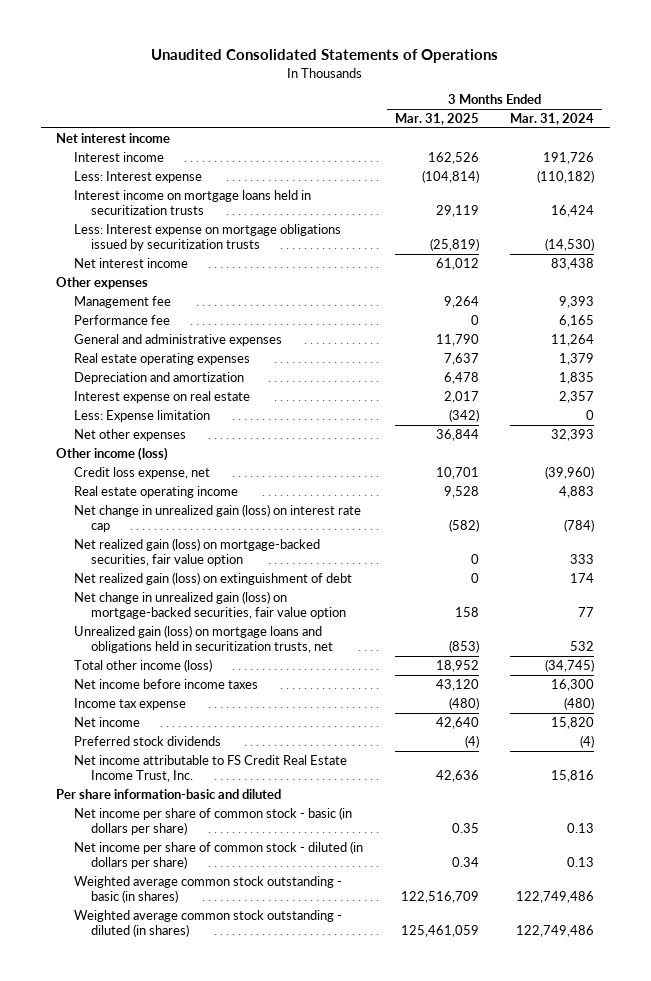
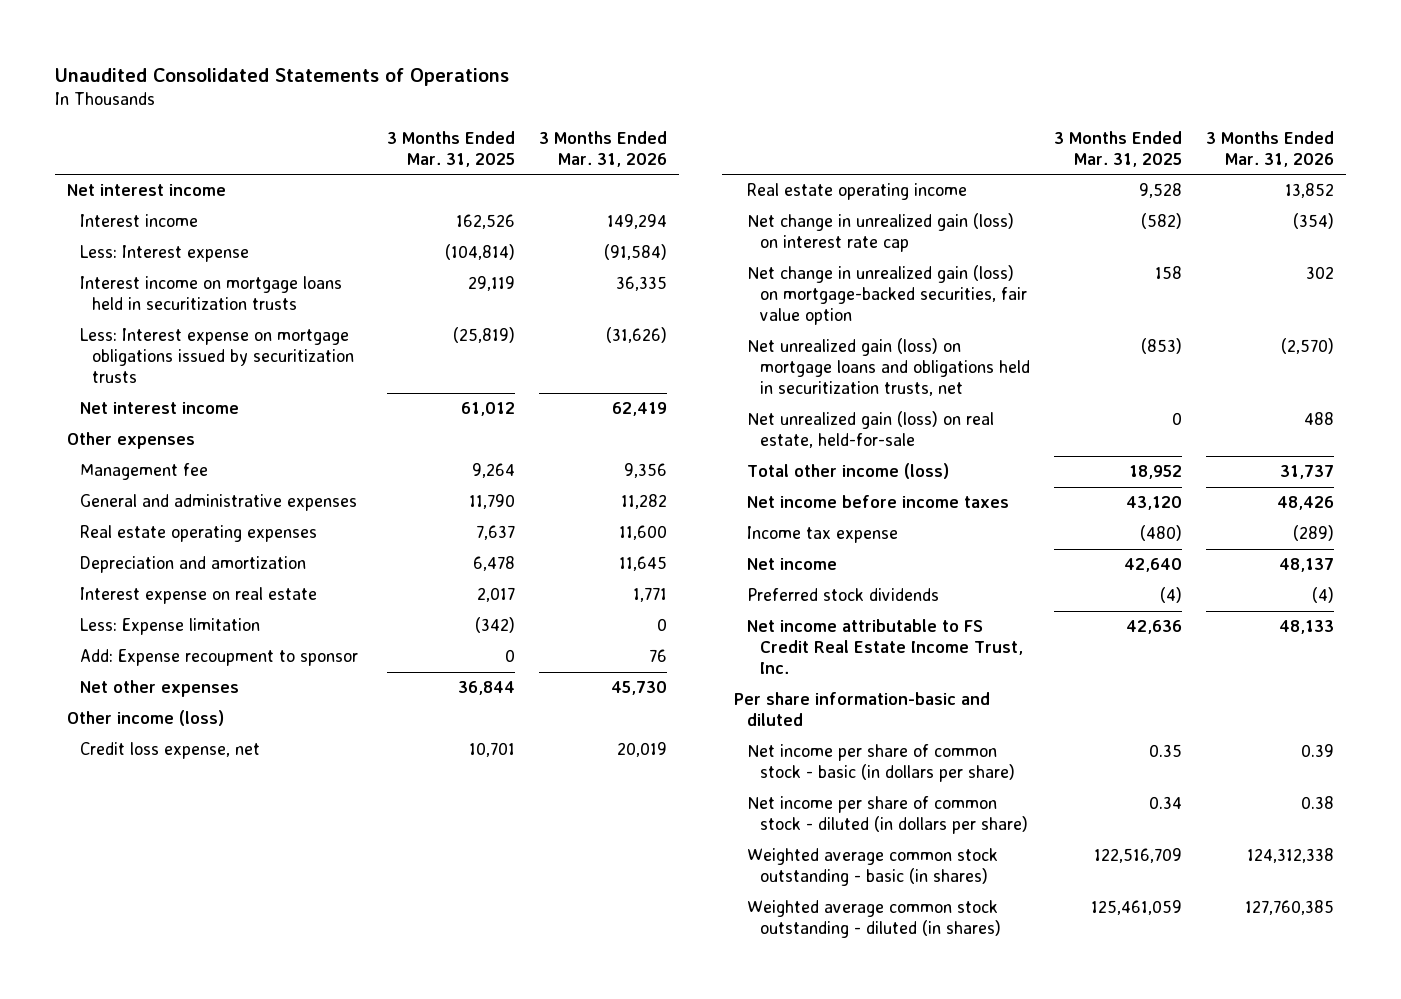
- | 3 Months Ended Mar. 31, 2025 | 3 Months Ended Mar. 31, 2024
+ | 3 Months Ended Mar. 31, 2025 | 3 Months Ended Mar. 31, 2026
- Performance fee | 0 | 6,165
+ Add: Expense recoupment to sponsor | 0 | 76
- Net realized gain (loss) on mortgage-backed securities, fair value option | 0 | 333
- Net realized gain (loss) on extinguishment of debt | 0 | 174
- Unrealized gain (loss) on mortgage loans and obligations held in securitization trusts, net | (853) | 532
+ Net unrealized gain (loss) on mortgage loans and obligations held in securitization trusts, net | (853) | (2,570)
+ Net unrealized gain (loss) on real estate, held-for-sale | 0 | 488

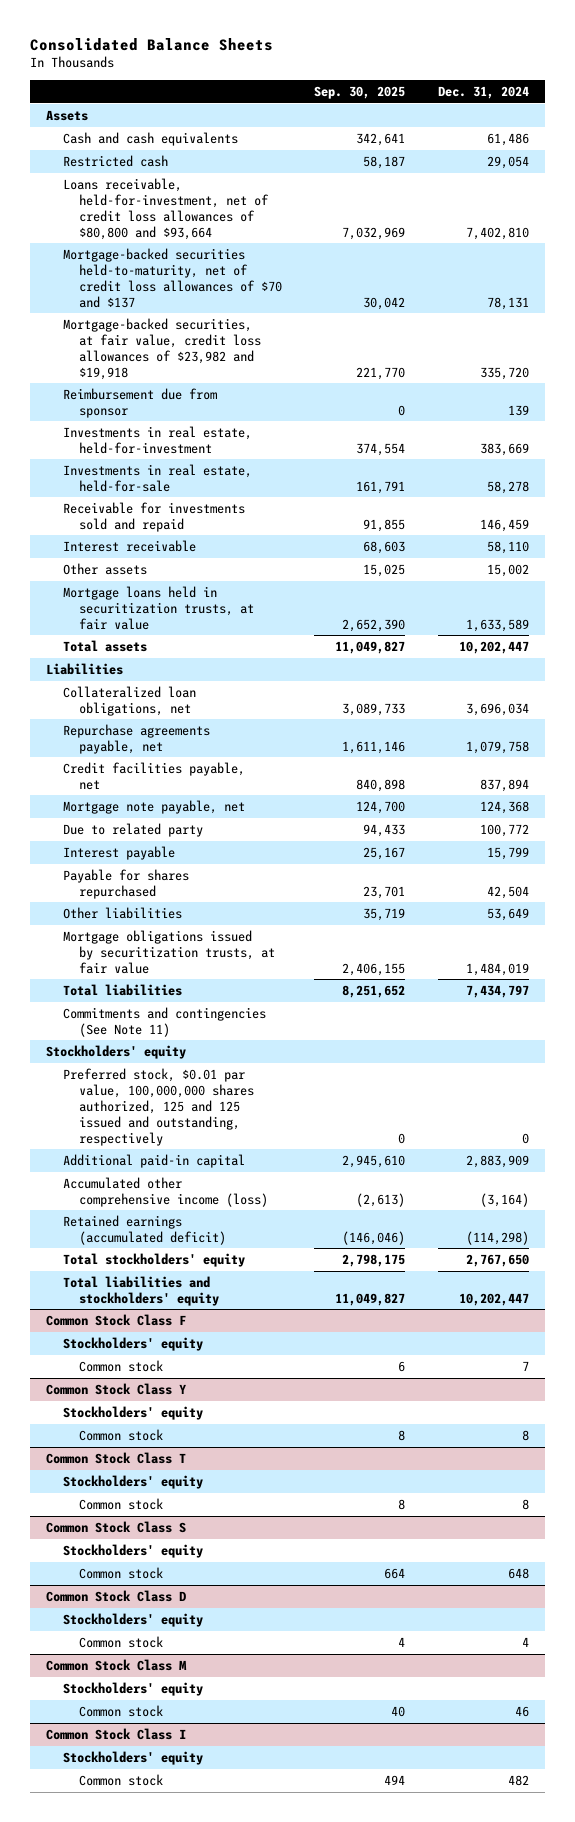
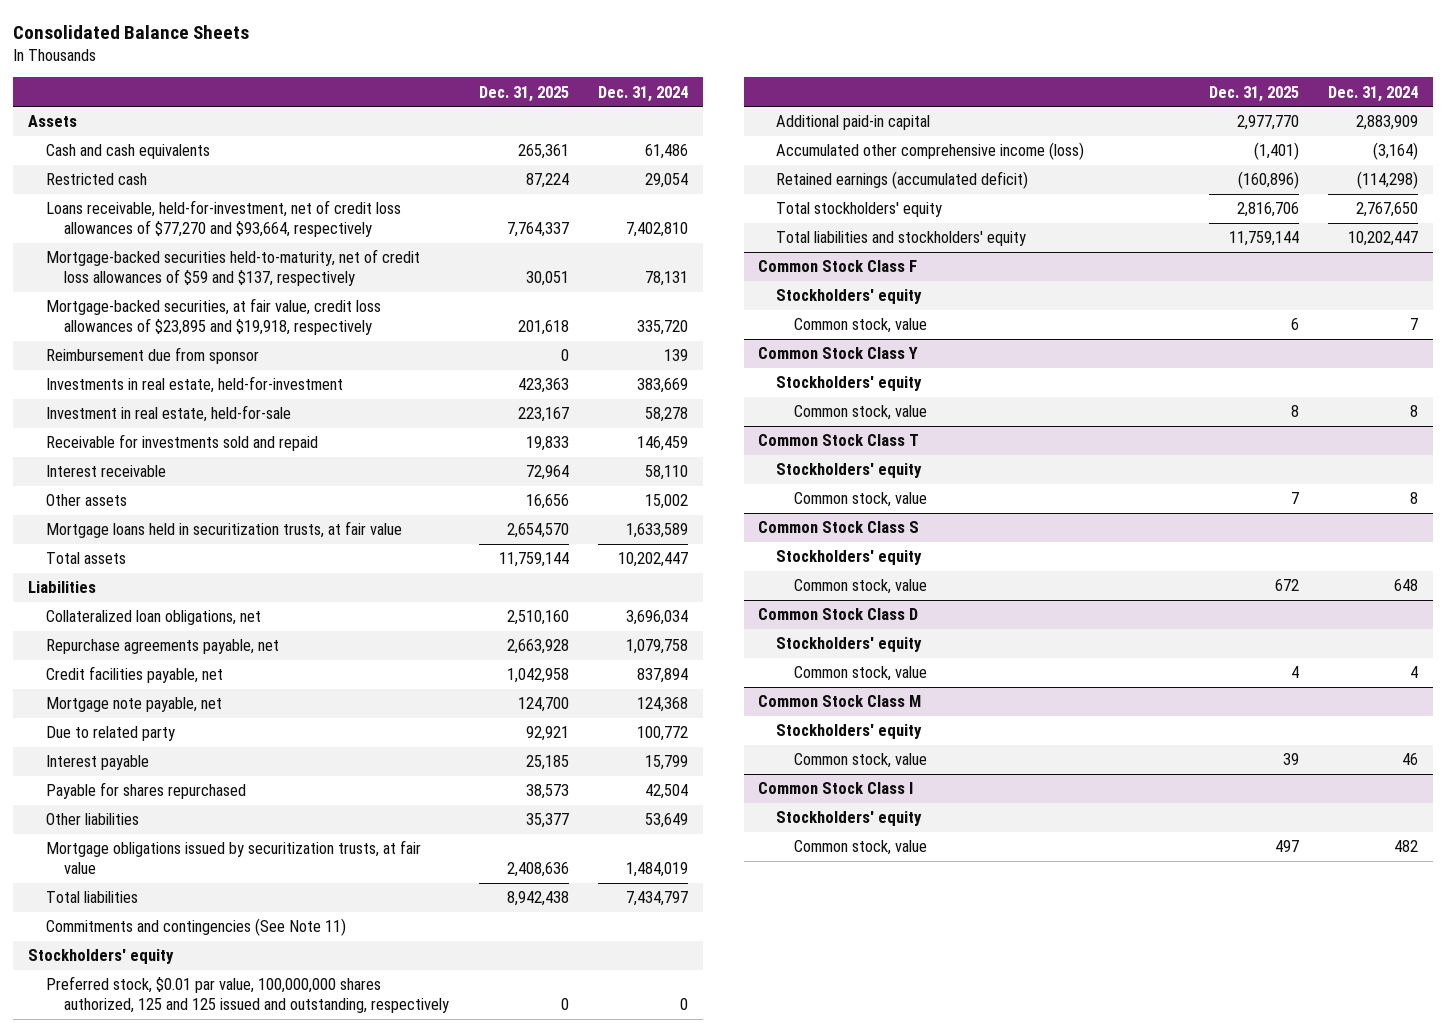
- | Sep. 30, 2025 | Dec. 31, 2024
+ | Dec. 31, 2025 | Dec. 31, 2024
- Loans receivable, held-for-investment, net of credit loss allowances of $80,800 and $93,664 | 7,032,969 | 7,402,810
- Mortgage-backed securities held-to-maturity, net of credit loss allowances of $70 and $137 | 30,042 | 78,131
- Mortgage-backed securities, at fair value, credit loss allowances of $23,982 and $19,918 | 221,770 | 335,720
+ Loans receivable, held-for-investment, net of credit loss allowances of $77,270 and $93,664, respectively | 7,764,337 | 7,402,810
+ Mortgage-backed securities held-to-maturity, net of credit loss allowances of $59 and $137, respectively | 30,051 | 78,131
+ Mortgage-backed securities, at fair value, credit loss allowances of $23,895 and $19,918, respectively | 201,618 | 335,720
- Investments in real estate, held-for-sale | 161,791 | 58,278
+ Investment in real estate, held-for-sale | 223,167 | 58,278
@ Common Stock Class F
- Common stock | 6 | 7
+ Common stock, value | 6 | 7
@ Common Stock Class Y
- Common stock | 8 | 8
+ Common stock, value | 8 | 8
@ Common Stock Class T
- Common stock | 8 | 8
+ Common stock, value | 7 | 8
@ Common Stock Class S
- Common stock | 664 | 648
+ Common stock, value | 672 | 648
@ Common Stock Class D
- Common stock | 4 | 4
+ Common stock, value | 4 | 4
@ Common Stock Class M
- Common stock | 40 | 46
+ Common stock, value | 39 | 46
@ Common Stock Class I
- Common stock | 494 | 482
+ Common stock, value | 497 | 482

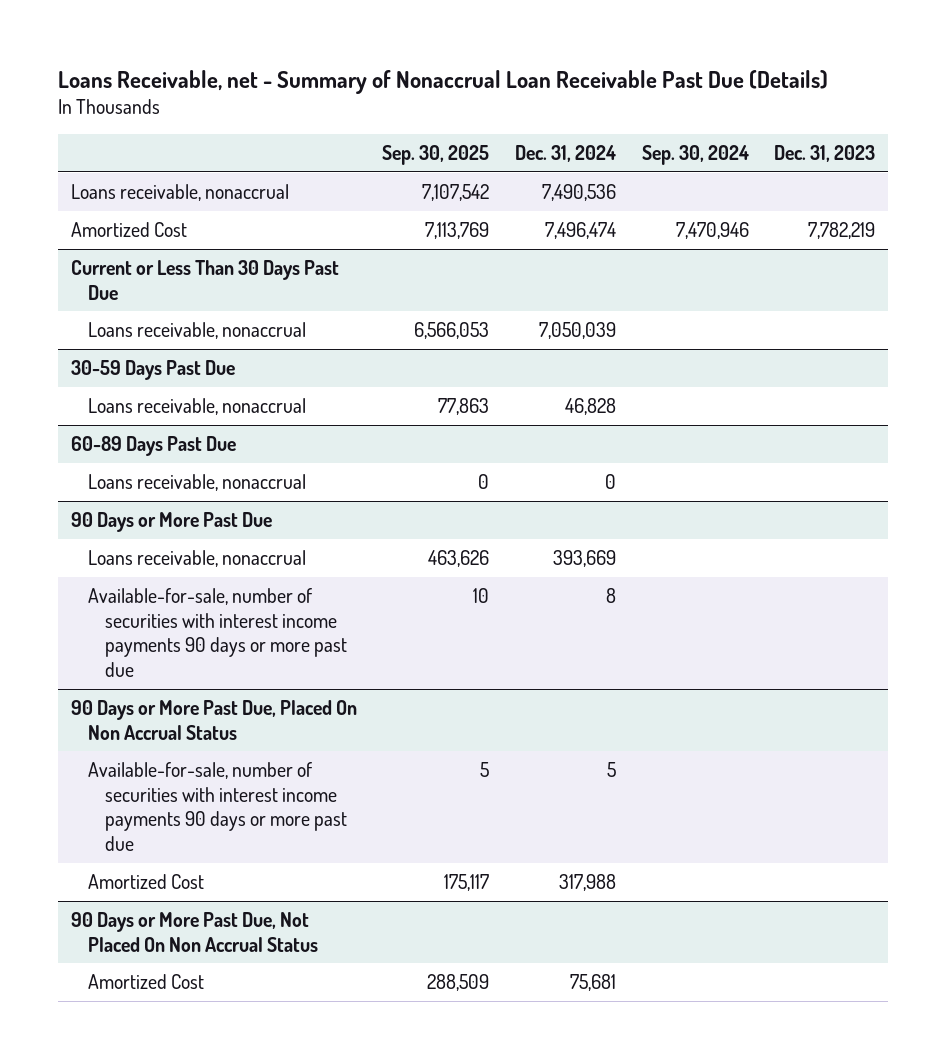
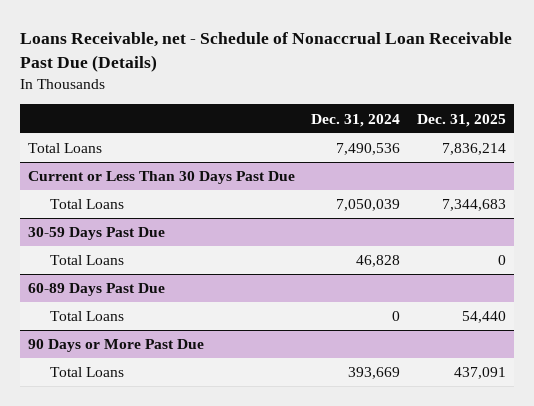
- Loans Receivable, net - Summary of Nonaccrual Loan Receivable Past Due (Details)
+ Loans Receivable, net - Schedule of Nonaccrual Loan Receivable Past Due (Details)
- | Sep. 30, 2025 | Dec. 31, 2024 | Sep. 30, 2024 | Dec. 31, 2023
+ | Dec. 31, 2024 | Dec. 31, 2025
- Loans receivable, nonaccrual | 7,107,542 | 7,490,536 | |
- Amortized Cost | 7,113,769 | 7,496,474 | 7,470,946 | 7,782,219
+ Total Loans | 7,490,536 | 7,836,214
@ Current or Less Than 30 Days Past Due
- Loans receivable, nonaccrual | 6,566,053 | 7,050,039 | |
+ Total Loans | 7,050,039 | 7,344,683
@ 30-59 Days Past Due
- Loans receivable, nonaccrual | 77,863 | 46,828 | |
+ Total Loans | 46,828 | 0
@ 60-89 Days Past Due
- Loans receivable, nonaccrual | 0 | 0 | |
+ Total Loans | 0 | 54,440
@ 90 Days or More Past Due
- Loans receivable, nonaccrual | 463,626 | 393,669 | |
- Available-for-sale, number of securities with interest income payments 90 days or more past due | 10 | 8 | |
- 90 Days or More Past Due, Placed On Non Accrual Status
- Available-for-sale, number of securities with interest income payments 90 days or more past due | 5 | 5 | |
- Amortized Cost | 175,117 | 317,988 | |
- 90 Days or More Past Due, Not Placed On Non Accrual Status
- Amortized Cost | 288,509 | 75,681 | |
@ 90 Days or More Past Due
+ Total Loans | 393,669 | 437,091

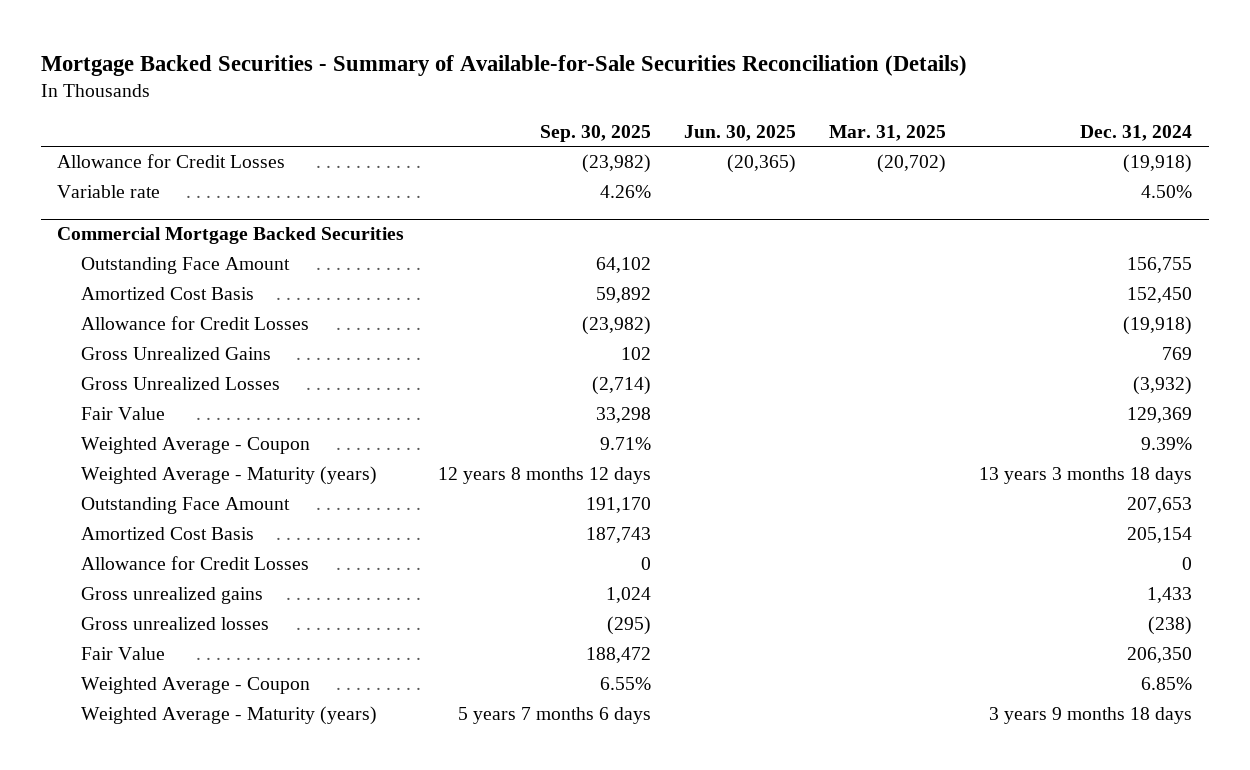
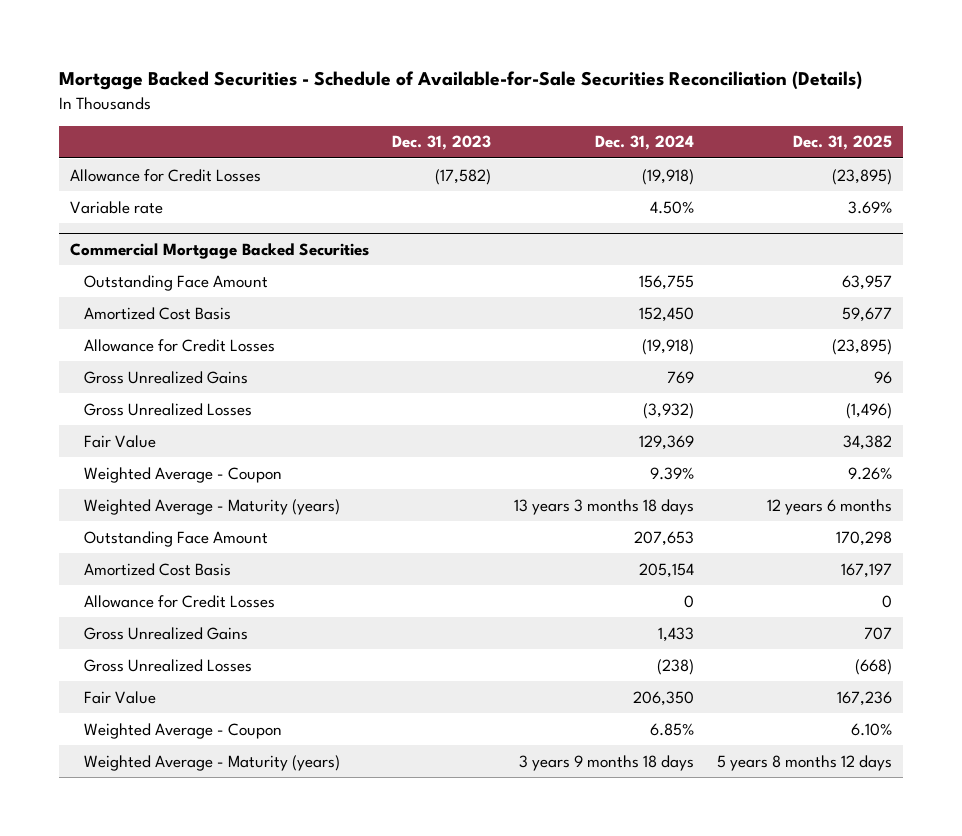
- Mortgage Backed Securities - Summary of Available-for-Sale Securities Reconciliation (Details)
+ Mortgage Backed Securities - Schedule of Available-for-Sale Securities Reconciliation (Details)
- | Sep. 30, 2025 | Jun. 30, 2025 | Mar. 31, 2025 | Dec. 31, 2024
+ | Dec. 31, 2023 | Dec. 31, 2024 | Dec. 31, 2025
@ Commercial Mortgage Backed Securities
- Gross unrealized gains | 1,024 | | | 1,433
- Gross unrealized losses | (295) | | | (238)
+ Gross Unrealized Gains | | 1,433 | 707
+ Gross Unrealized Losses | | (238) | (668)

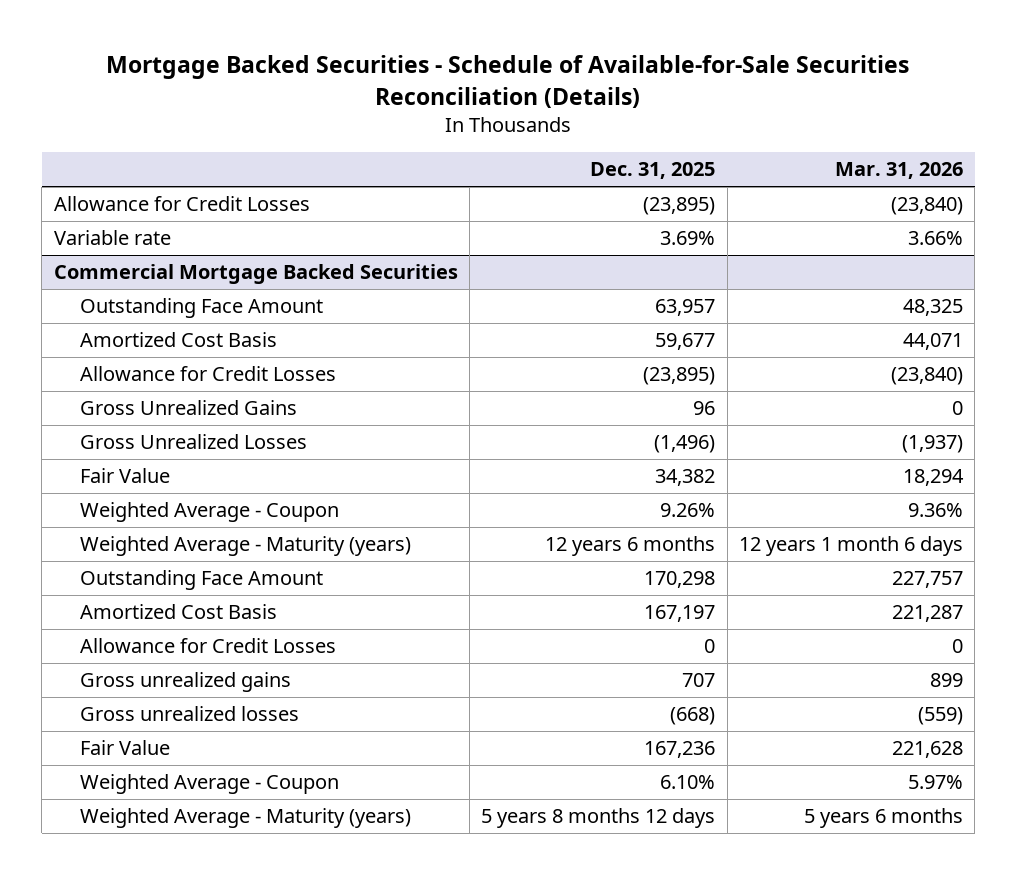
- | Dec. 31, 2023 | Dec. 31, 2024 | Dec. 31, 2025
+ | Dec. 31, 2025 | Mar. 31, 2026
@ Commercial Mortgage Backed Securities
- Gross Unrealized Gains | | 1,433 | 707
- Gross Unrealized Losses | | (238) | (668)
+ Gross unrealized gains | 707 | 899
+ Gross unrealized losses | (668) | (559)

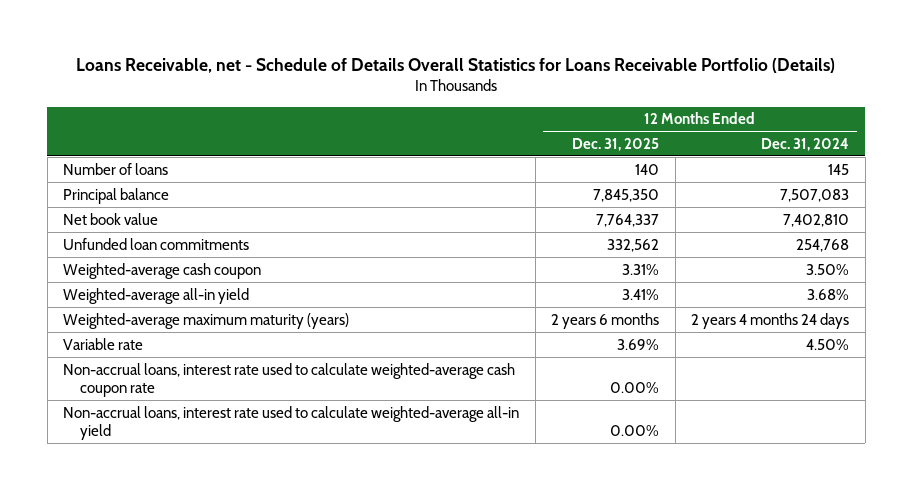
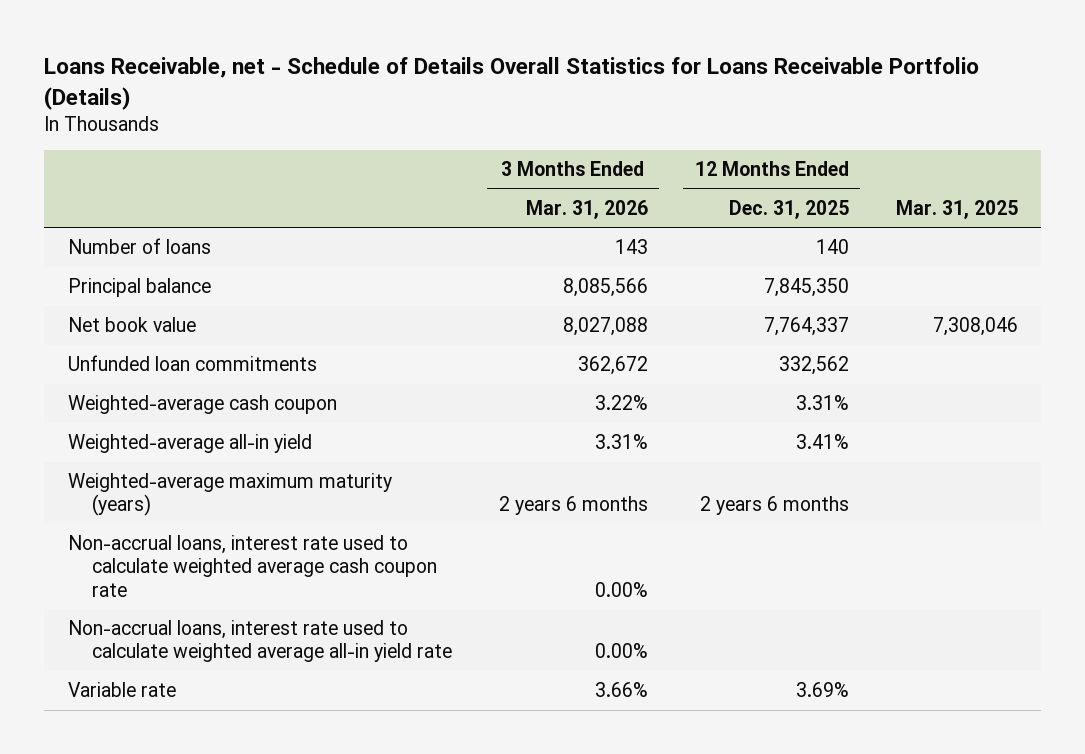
- | 12 Months Ended Dec. 31, 2025 | 12 Months Ended Dec. 31, 2024
+ | 3 Months Ended Mar. 31, 2026 | 12 Months Ended Dec. 31, 2025 | Mar. 31, 2025
+ Non-accrual loans, interest rate used to calculate weighted average cash coupon rate | 0.00% | |
+ Non-accrual loans, interest rate used to calculate weighted average all-in yield rate | 0.00% | |
- Non-accrual loans, interest rate used to calculate weighted-average cash coupon rate | 0.00% |
- Non-accrual loans, interest rate used to calculate weighted-average all-in yield | 0.00% |

